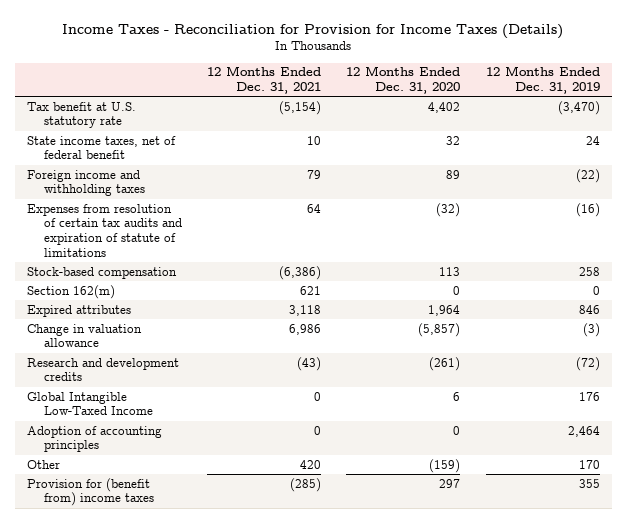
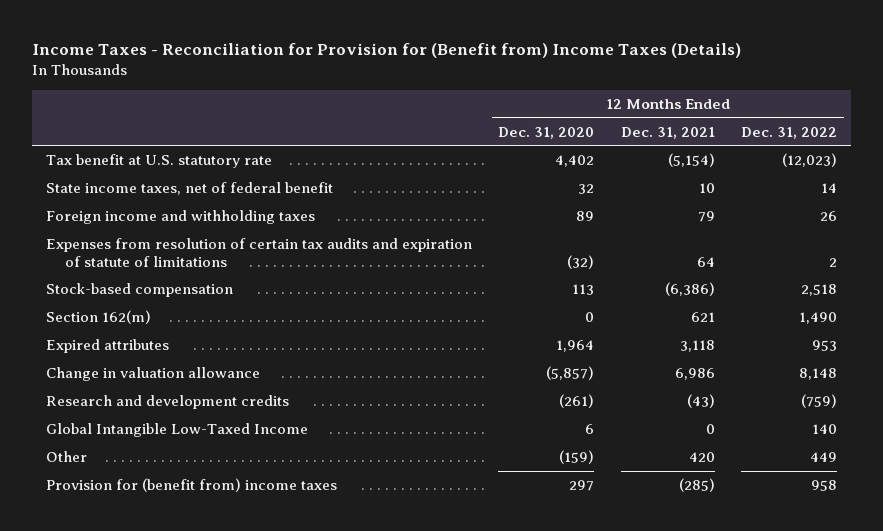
- Income Taxes - Reconciliation for Provision for Income Taxes (Details)
+ Income Taxes - Reconciliation for Provision for (Benefit from) Income Taxes (Details)
- | 12 Months Ended Dec. 31, 2021 | 12 Months Ended Dec. 31, 2020 | 12 Months Ended Dec. 31, 2019
+ | 12 Months Ended Dec. 31, 2020 | 12 Months Ended Dec. 31, 2021 | 12 Months Ended Dec. 31, 2022
- Adoption of accounting principles | 0 | 0 | 2,464

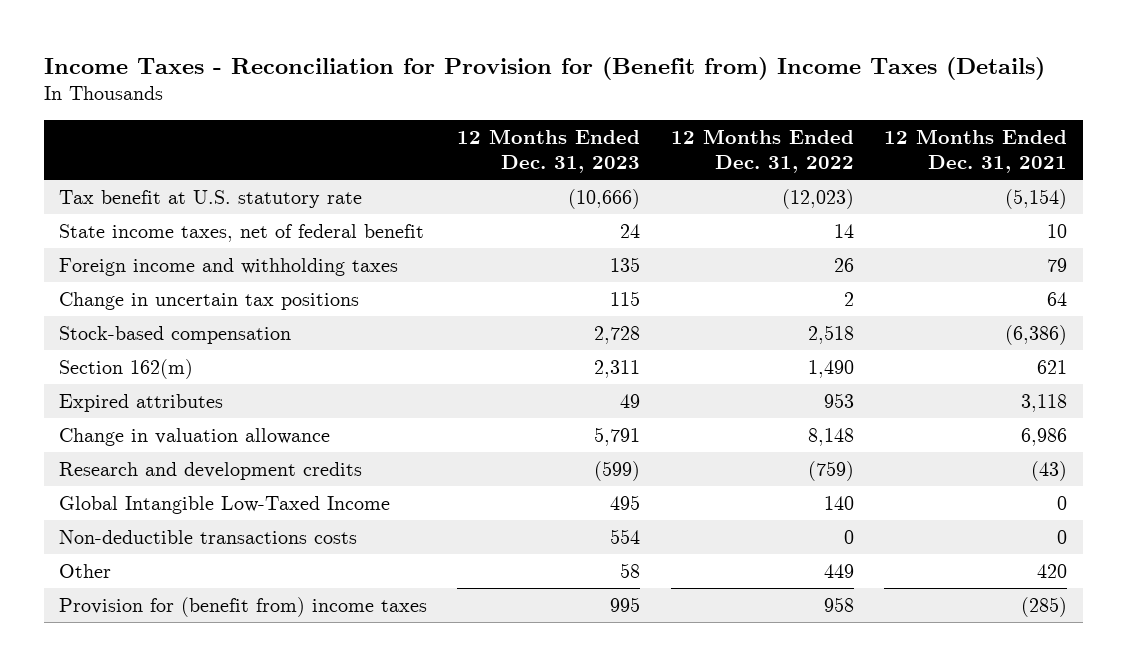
- | 12 Months Ended Dec. 31, 2020 | 12 Months Ended Dec. 31, 2021 | 12 Months Ended Dec. 31, 2022
+ | 12 Months Ended Dec. 31, 2023 | 12 Months Ended Dec. 31, 2022 | 12 Months Ended Dec. 31, 2021
- Expenses from resolution of certain tax audits and expiration of statute of limitations | (32) | 64 | 2
+ Change in uncertain tax positions | 115 | 2 | 64
+ Non-deductible transactions costs | 554 | 0 | 0

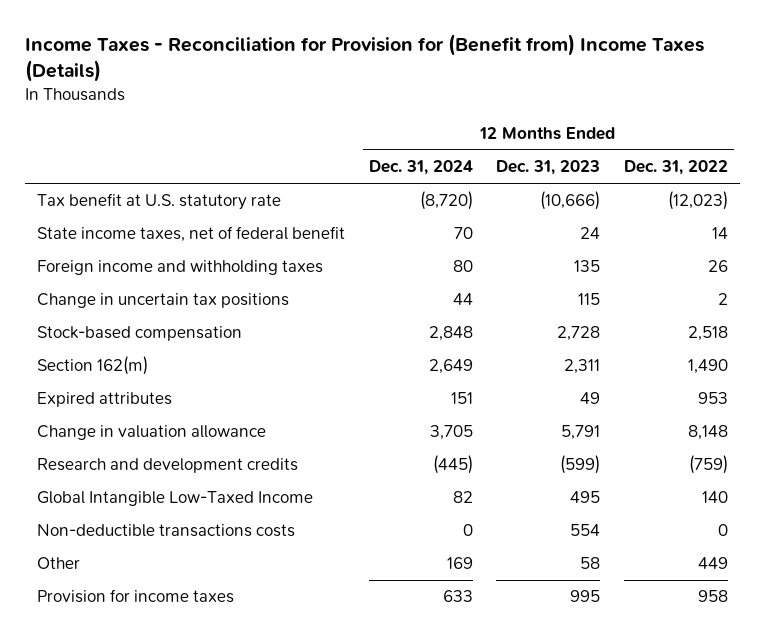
- | 12 Months Ended Dec. 31, 2023 | 12 Months Ended Dec. 31, 2022 | 12 Months Ended Dec. 31, 2021
+ | 12 Months Ended Dec. 31, 2024 | 12 Months Ended Dec. 31, 2023 | 12 Months Ended Dec. 31, 2022
- Provision for (benefit from) income taxes | 995 | 958 | (285)
+ Provision for income taxes | 633 | 995 | 958

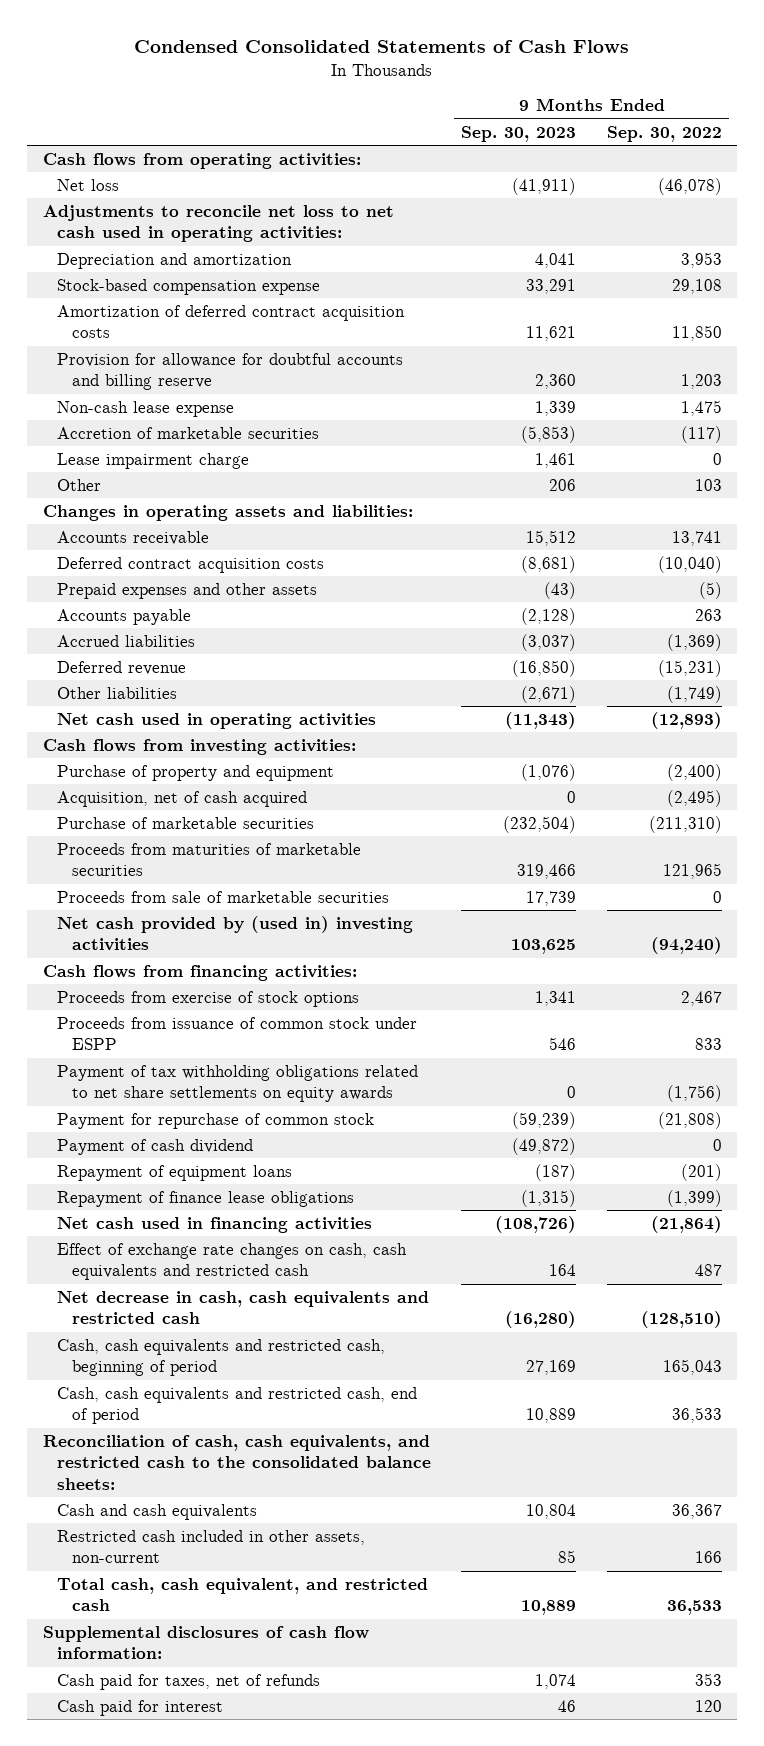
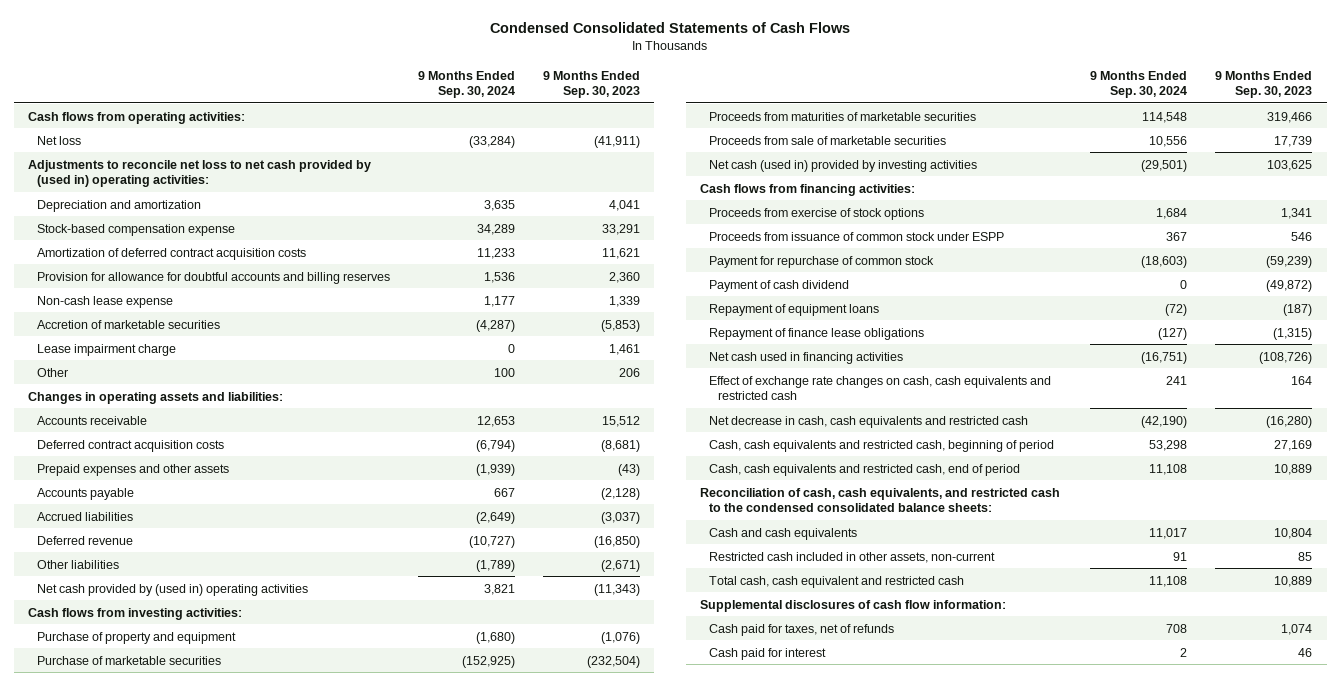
- | 9 Months Ended Sep. 30, 2023 | 9 Months Ended Sep. 30, 2022
+ | 9 Months Ended Sep. 30, 2024 | 9 Months Ended Sep. 30, 2023
- Adjustments to reconcile net loss to net cash used in operating activities:
+ Adjustments to reconcile net loss to net cash provided by (used in) operating activities:
- Provision for allowance for doubtful accounts and billing reserve | 2,360 | 1,203
+ Provision for allowance for doubtful accounts and billing reserves | 1,536 | 2,360
- Net cash used in operating activities | (11,343) | (12,893)
+ Net cash provided by (used in) operating activities | 3,821 | (11,343)
- Acquisition, net of cash acquired | 0 | (2,495)
- Net cash provided by (used in) investing activities | 103,625 | (94,240)
+ Net cash (used in) provided by investing activities | (29,501) | 103,625
- Payment of tax withholding obligations related to net share settlements on equity awards | 0 | (1,756)
- Reconciliation of cash, cash equivalents, and restricted cash to the consolidated balance sheets:
+ Reconciliation of cash, cash equivalents, and restricted cash to the condensed consolidated balance sheets:
- Total cash, cash equivalent, and restricted cash | 10,889 | 36,533
+ Total cash, cash equivalent and restricted cash | 11,108 | 10,889

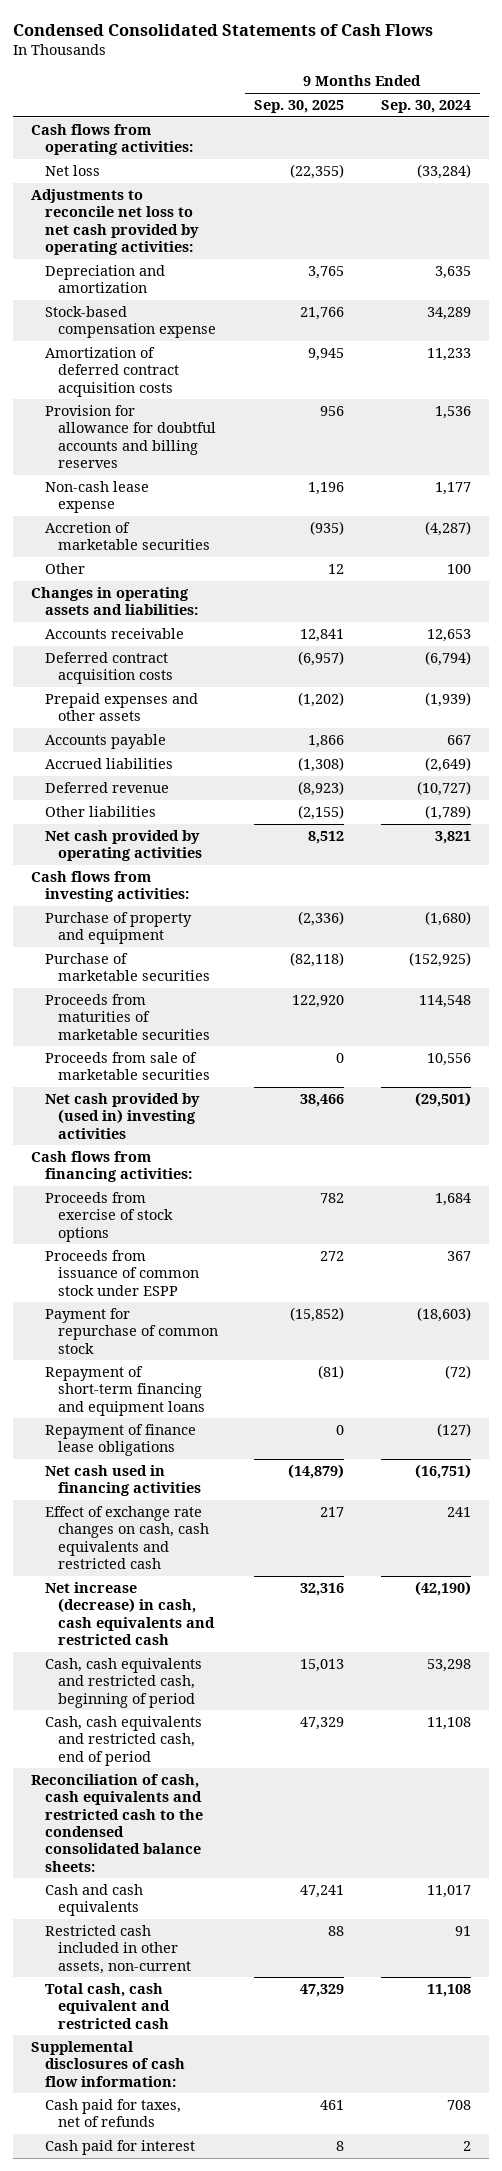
- | 9 Months Ended Sep. 30, 2024 | 9 Months Ended Sep. 30, 2023
+ | 9 Months Ended Sep. 30, 2025 | 9 Months Ended Sep. 30, 2024
- Adjustments to reconcile net loss to net cash provided by (used in) operating activities:
+ Adjustments to reconcile net loss to net cash provided by operating activities:
- Lease impairment charge | 0 | 1,461
- Net cash provided by (used in) operating activities | 3,821 | (11,343)
+ Net cash provided by operating activities | 8,512 | 3,821
- Net cash (used in) provided by investing activities | (29,501) | 103,625
+ Net cash provided by (used in) investing activities | 38,466 | (29,501)
- Payment of cash dividend | 0 | (49,872)
- Repayment of equipment loans | (72) | (187)
+ Repayment of short-term financing and equipment loans | (81) | (72)
- Net decrease in cash, cash equivalents and restricted cash | (42,190) | (16,280)
+ Net increase (decrease) in cash, cash equivalents and restricted cash | 32,316 | (42,190)
- Reconciliation of cash, cash equivalents, and restricted cash to the condensed consolidated balance sheets:
+ Reconciliation of cash, cash equivalents and restricted cash to the condensed consolidated balance sheets:

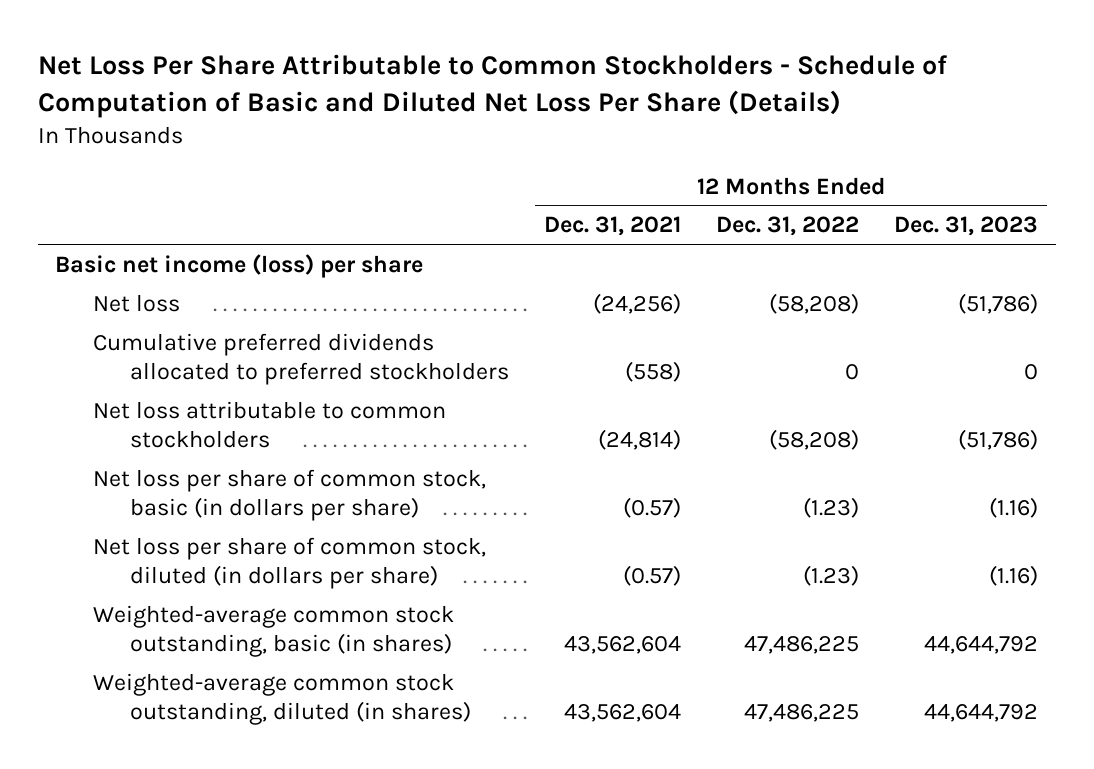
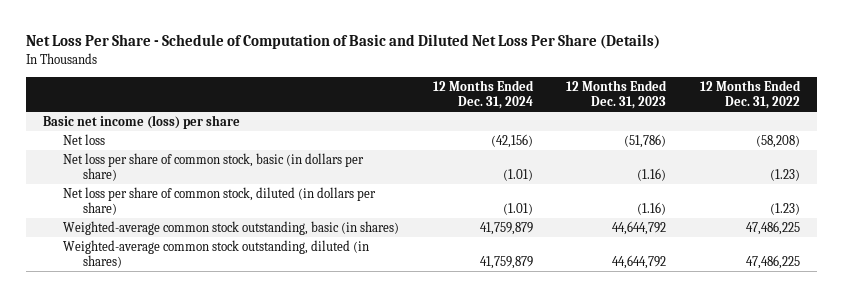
- Net Loss Per Share Attributable to Common Stockholders - Schedule of Computation of Basic and Diluted Net Loss Per Share (Details)
+ Net Loss Per Share - Schedule of Computation of Basic and Diluted Net Loss Per Share (Details)
- | 12 Months Ended Dec. 31, 2021 | 12 Months Ended Dec. 31, 2022 | 12 Months Ended Dec. 31, 2023
+ | 12 Months Ended Dec. 31, 2024 | 12 Months Ended Dec. 31, 2023 | 12 Months Ended Dec. 31, 2022
- Cumulative preferred dividends allocated to preferred stockholders | (558) | 0 | 0
- Net loss attributable to common stockholders | (24,814) | (58,208) | (51,786)

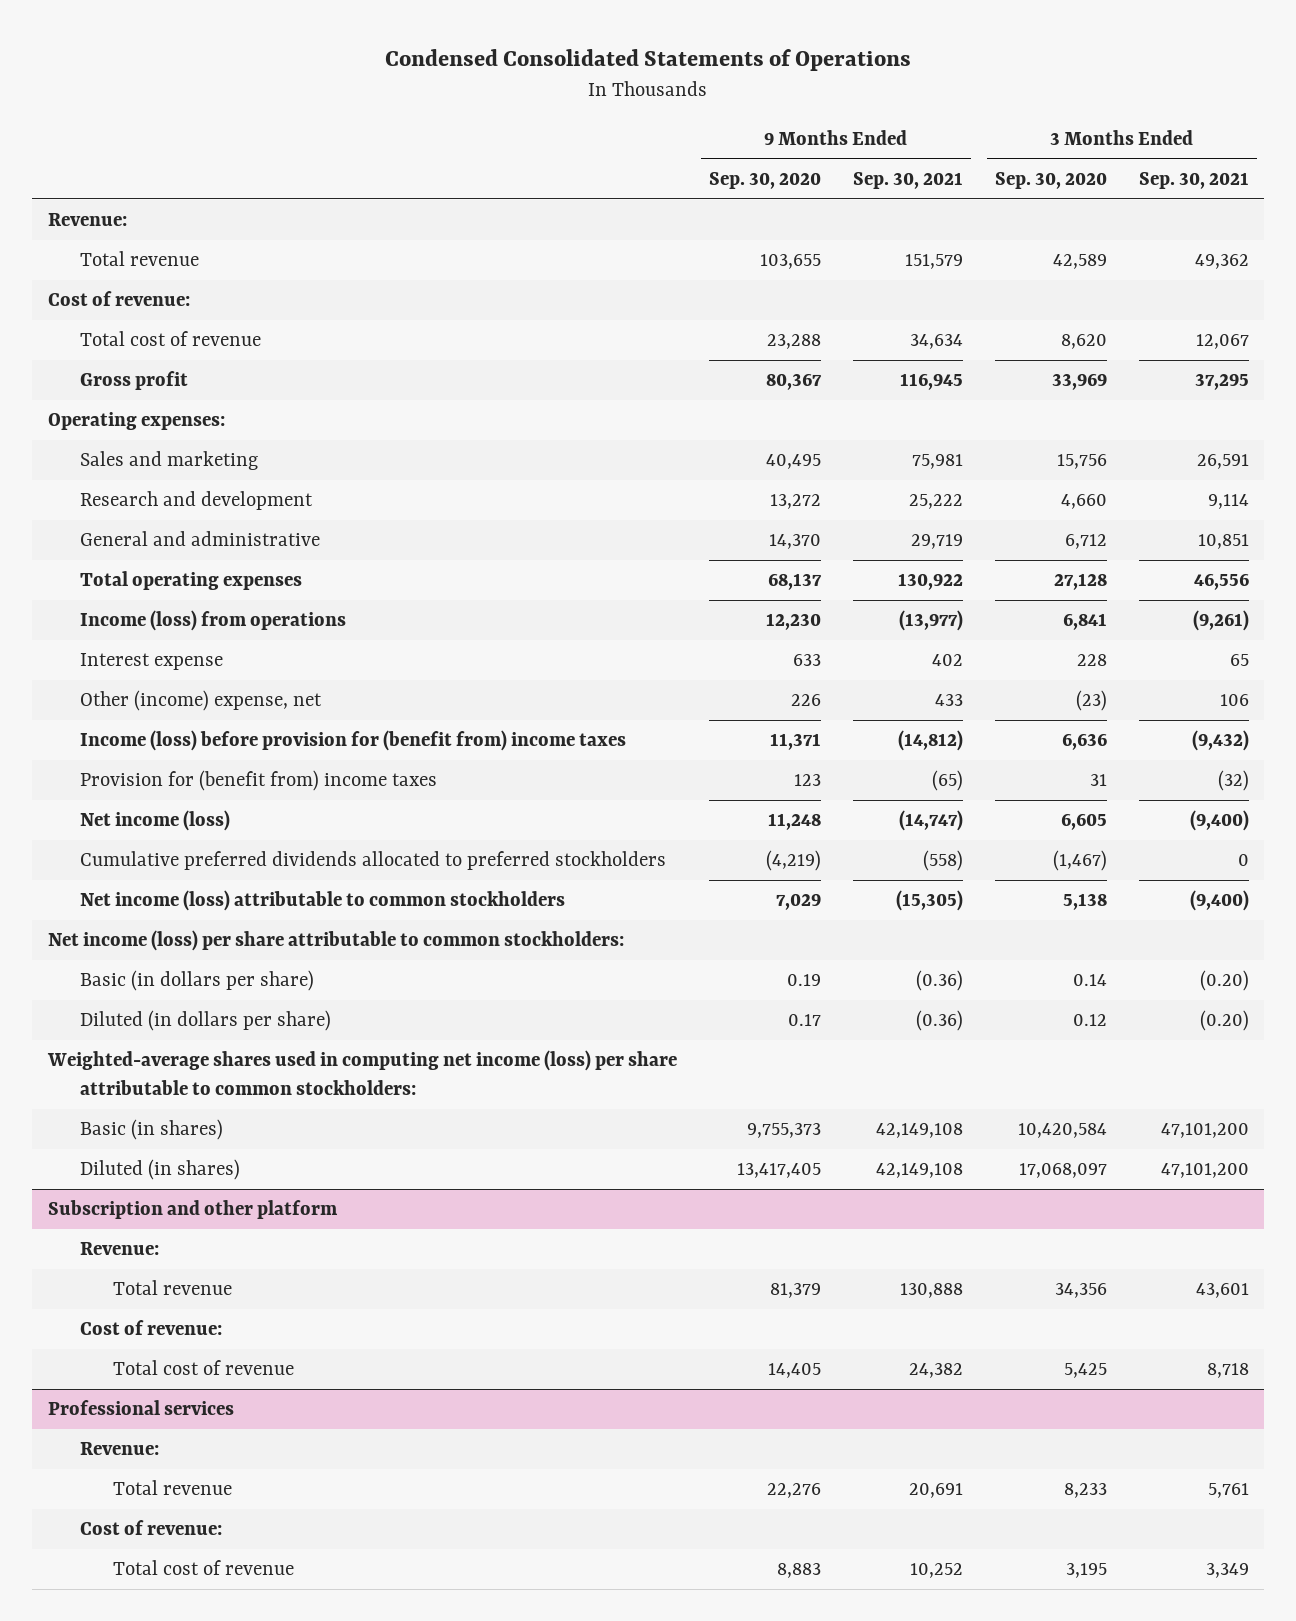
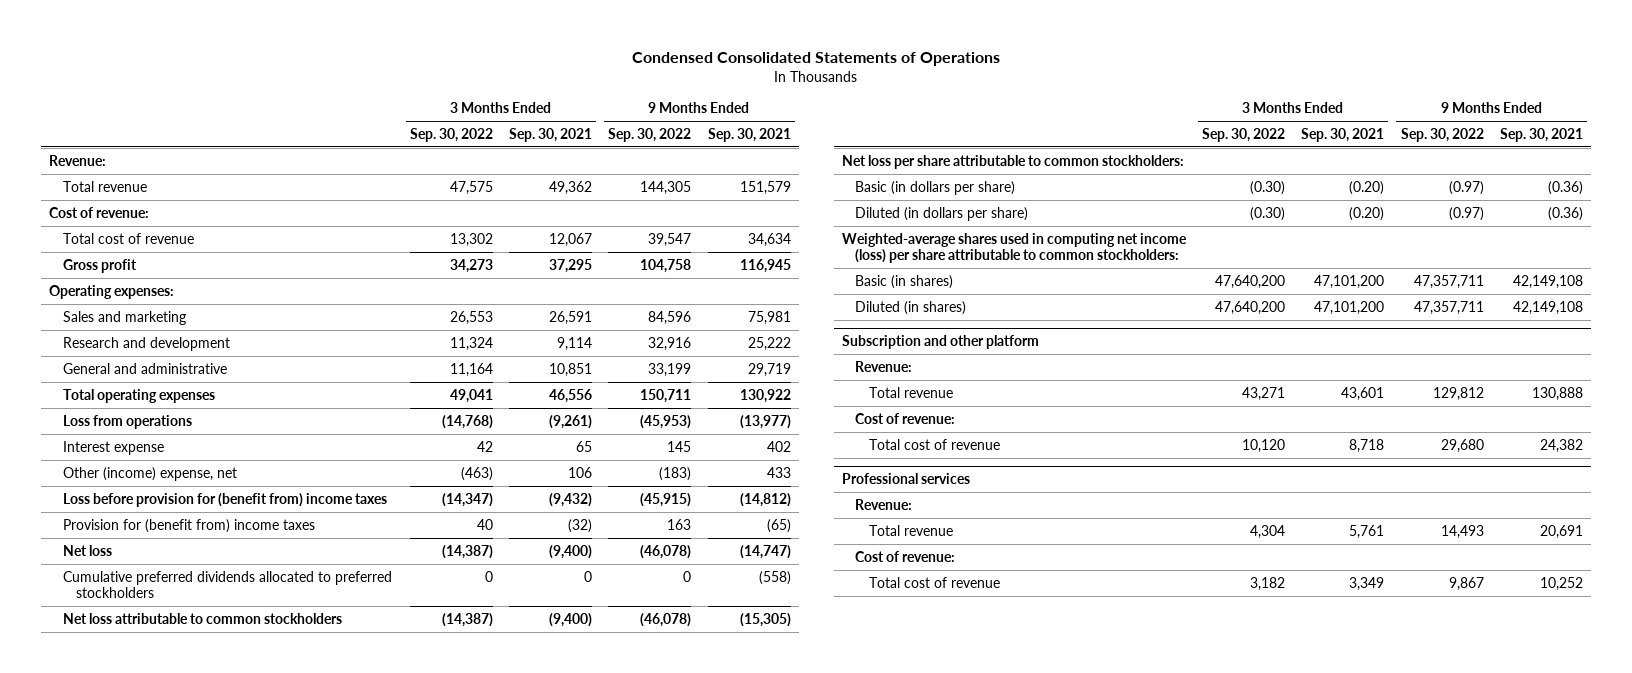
- | 9 Months Ended Sep. 30, 2020 | 9 Months Ended Sep. 30, 2021 | 3 Months Ended Sep. 30, 2020 | 3 Months Ended Sep. 30, 2021
+ | 3 Months Ended Sep. 30, 2022 | 3 Months Ended Sep. 30, 2021 | 9 Months Ended Sep. 30, 2022 | 9 Months Ended Sep. 30, 2021
- Income (loss) from operations | 12,230 | (13,977) | 6,841 | (9,261)
+ Loss from operations | (14,768) | (9,261) | (45,953) | (13,977)
- Income (loss) before provision for (benefit from) income taxes | 11,371 | (14,812) | 6,636 | (9,432)
+ Loss before provision for (benefit from) income taxes | (14,347) | (9,432) | (45,915) | (14,812)
- Net income (loss) | 11,248 | (14,747) | 6,605 | (9,400)
+ Net loss | (14,387) | (9,400) | (46,078) | (14,747)
- Net income (loss) attributable to common stockholders | 7,029 | (15,305) | 5,138 | (9,400)
- Net income (loss) per share attributable to common stockholders:
+ Net loss attributable to common stockholders | (14,387) | (9,400) | (46,078) | (15,305)
+ Net loss per share attributable to common stockholders:

